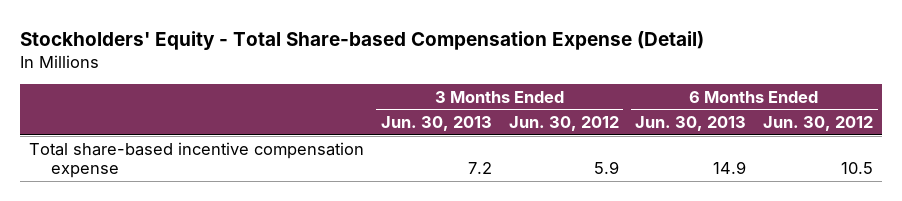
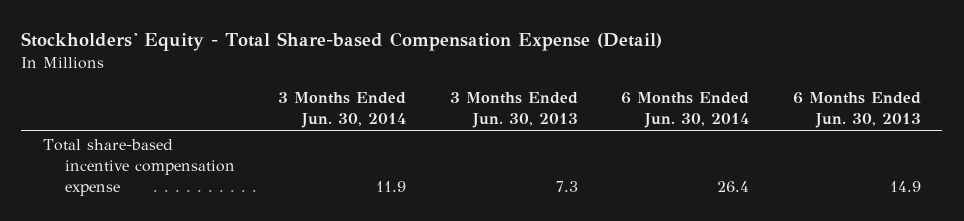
- | 3 Months Ended Jun. 30, 2013 | 3 Months Ended Jun. 30, 2012 | 6 Months Ended Jun. 30, 2013 | 6 Months Ended Jun. 30, 2012
+ | 3 Months Ended Jun. 30, 2014 | 3 Months Ended Jun. 30, 2013 | 6 Months Ended Jun. 30, 2014 | 6 Months Ended Jun. 30, 2013
- Total share-based incentive compensation expense | 7.2 | 5.9 | 14.9 | 10.5
+ Total share-based incentive compensation expense | 11.9 | 7.3 | 26.4 | 14.9

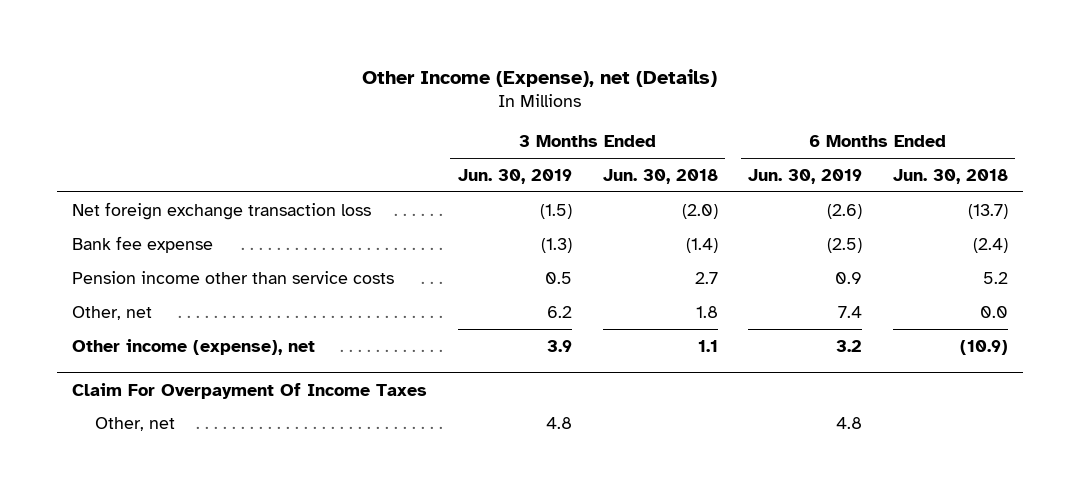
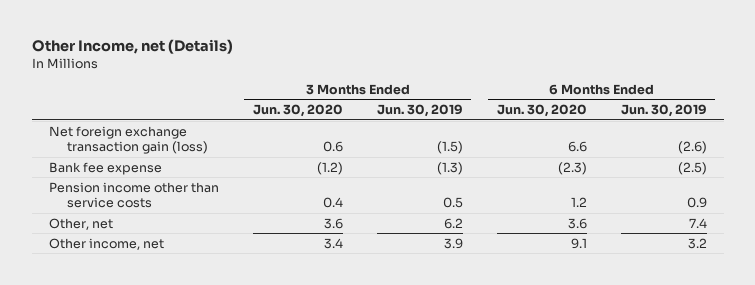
- Other Income (Expense), net (Details)
+ Other Income, net (Details)
- | 3 Months Ended Jun. 30, 2019 | 3 Months Ended Jun. 30, 2018 | 6 Months Ended Jun. 30, 2019 | 6 Months Ended Jun. 30, 2018
+ | 3 Months Ended Jun. 30, 2020 | 3 Months Ended Jun. 30, 2019 | 6 Months Ended Jun. 30, 2020 | 6 Months Ended Jun. 30, 2019
- Net foreign exchange transaction loss | (1.5) | (2.0) | (2.6) | (13.7)
+ Net foreign exchange transaction gain (loss) | 0.6 | (1.5) | 6.6 | (2.6)
- Other income (expense), net | 3.9 | 1.1 | 3.2 | (10.9)
- Claim For Overpayment Of Income Taxes
- Other, net | 4.8 | | 4.8 |
+ Other income, net | 3.4 | 3.9 | 9.1 | 3.2

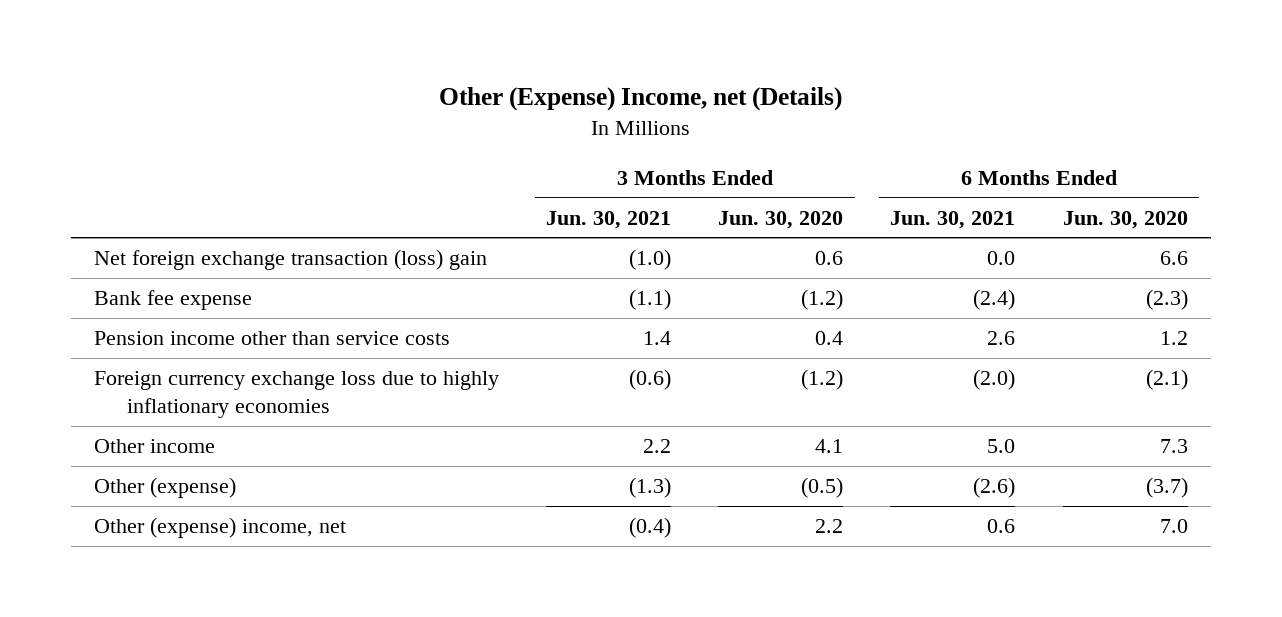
- Other Income, net (Details)
+ Other (Expense) Income, net (Details)
- | 3 Months Ended Jun. 30, 2020 | 3 Months Ended Jun. 30, 2019 | 6 Months Ended Jun. 30, 2020 | 6 Months Ended Jun. 30, 2019
+ | 3 Months Ended Jun. 30, 2021 | 3 Months Ended Jun. 30, 2020 | 6 Months Ended Jun. 30, 2021 | 6 Months Ended Jun. 30, 2020
- Net foreign exchange transaction gain (loss) | 0.6 | (1.5) | 6.6 | (2.6)
+ Net foreign exchange transaction (loss) gain | (1.0) | 0.6 | 0.0 | 6.6
- Other, net | 3.6 | 6.2 | 3.6 | 7.4
- Other income, net | 3.4 | 3.9 | 9.1 | 3.2
+ Foreign currency exchange loss due to highly inflationary economies | (0.6) | (1.2) | (2.0) | (2.1)
+ Other income | 2.2 | 4.1 | 5.0 | 7.3
+ Other (expense) | (1.3) | (0.5) | (2.6) | (3.7)
+ Other (expense) income, net | (0.4) | 2.2 | 0.6 | 7.0

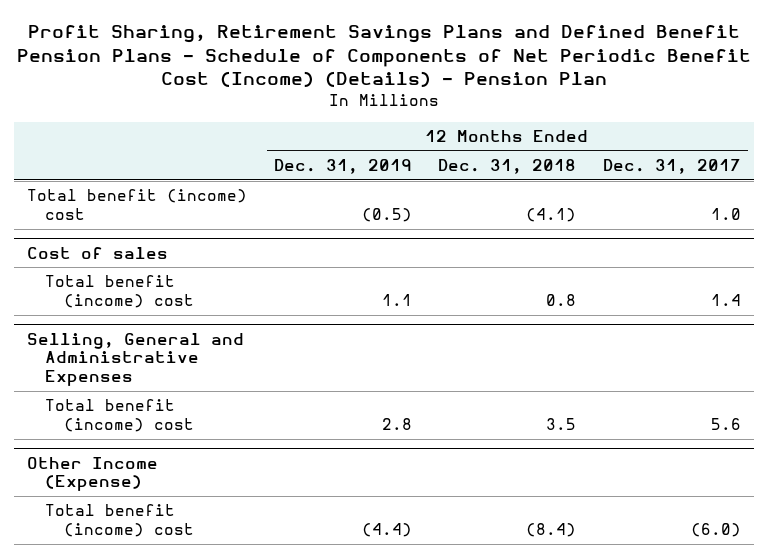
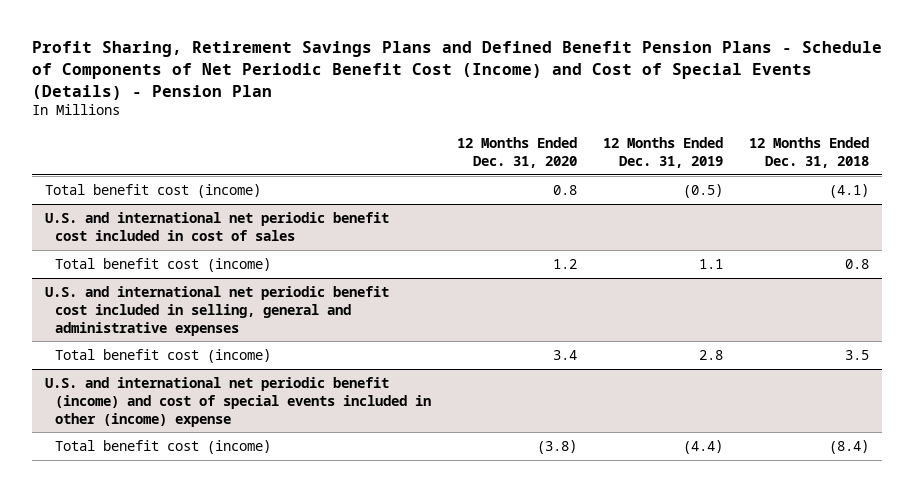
- Profit Sharing, Retirement Savings Plans and Defined Benefit Pension Plans - Schedule of Components of Net Periodic Benefit Cost (Income) (Details) - Pension Plan
+ Profit Sharing, Retirement Savings Plans and Defined Benefit Pension Plans - Schedule of Components of Net Periodic Benefit Cost (Income) and Cost of Special Events (Details) - Pension Plan
- | 12 Months Ended Dec. 31, 2019 | 12 Months Ended Dec. 31, 2018 | 12 Months Ended Dec. 31, 2017
+ | 12 Months Ended Dec. 31, 2020 | 12 Months Ended Dec. 31, 2019 | 12 Months Ended Dec. 31, 2018
- Total benefit (income) cost | (0.5) | (4.1) | 1.0
- Cost of sales
- Total benefit (income) cost | 1.1 | 0.8 | 1.4
- Selling, General and Administrative Expenses
- Total benefit (income) cost | 2.8 | 3.5 | 5.6
- Other Income (Expense)
- Total benefit (income) cost | (4.4) | (8.4) | (6.0)
+ Total benefit cost (income) | 0.8 | (0.5) | (4.1)
+ U.S. and international net periodic benefit cost included in cost of sales
+ Total benefit cost (income) | 1.2 | 1.1 | 0.8
+ U.S. and international net periodic benefit cost included in selling, general and administrative expenses
+ Total benefit cost (income) | 3.4 | 2.8 | 3.5
+ U.S. and international net periodic benefit (income) and cost of special events included in other (income) expense
+ Total benefit cost (income) | (3.8) | (4.4) | (8.4)

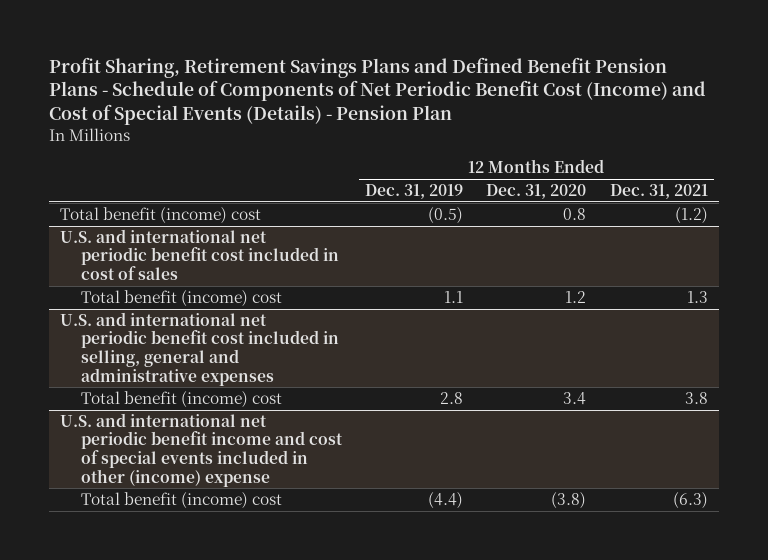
- | 12 Months Ended Dec. 31, 2020 | 12 Months Ended Dec. 31, 2019 | 12 Months Ended Dec. 31, 2018
+ | 12 Months Ended Dec. 31, 2019 | 12 Months Ended Dec. 31, 2020 | 12 Months Ended Dec. 31, 2021
- Total benefit cost (income) | 0.8 | (0.5) | (4.1)
+ Total benefit (income) cost | (0.5) | 0.8 | (1.2)
@ U.S. and international net periodic benefit cost included in cost of sales
- Total benefit cost (income) | 1.2 | 1.1 | 0.8
+ Total benefit (income) cost | 1.1 | 1.2 | 1.3
@ U.S. and international net periodic benefit cost included in selling, general and administrative expenses
- Total benefit cost (income) | 3.4 | 2.8 | 3.5
- U.S. and international net periodic benefit (income) and cost of special events included in other (income) expense
- Total benefit cost (income) | (3.8) | (4.4) | (8.4)
@ U.S. and international net periodic benefit cost included in selling, general and administrative expenses
+ Total benefit (income) cost | 2.8 | 3.4 | 3.8
+ U.S. and international net periodic benefit income and cost of special events included in other (income) expense
+ Total benefit (income) cost | (4.4) | (3.8) | (6.3)

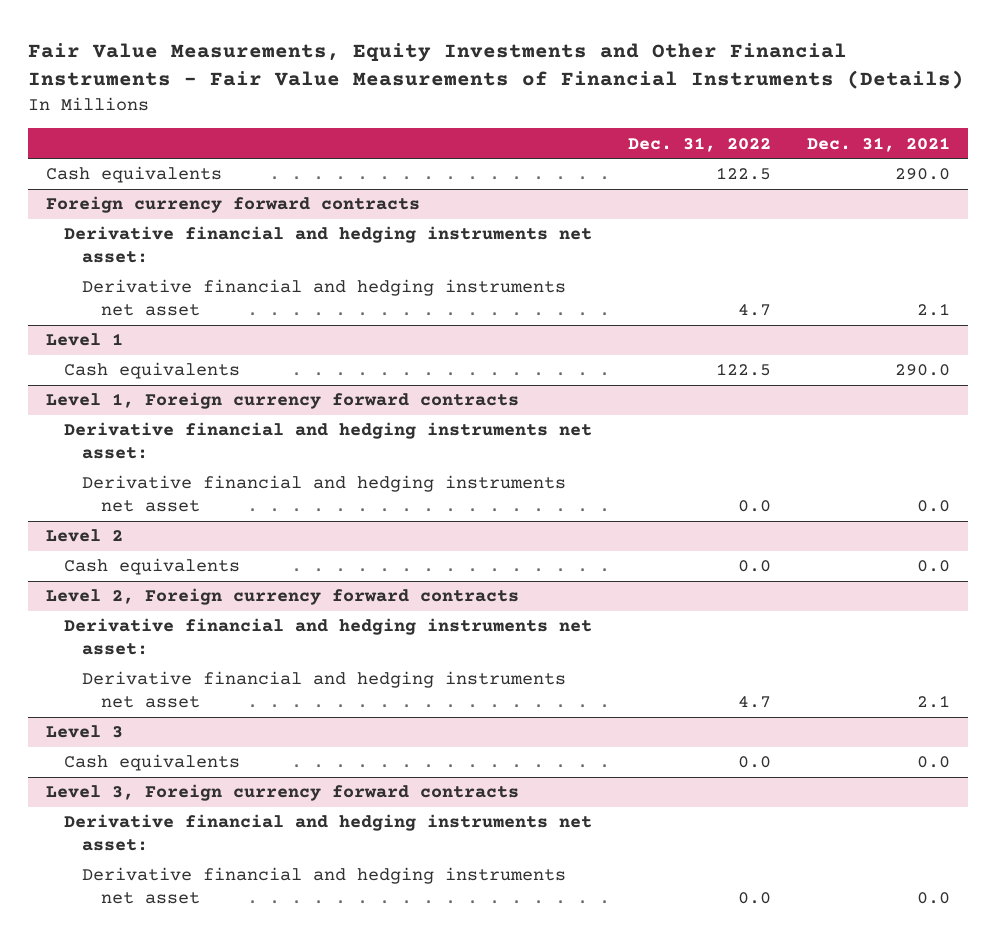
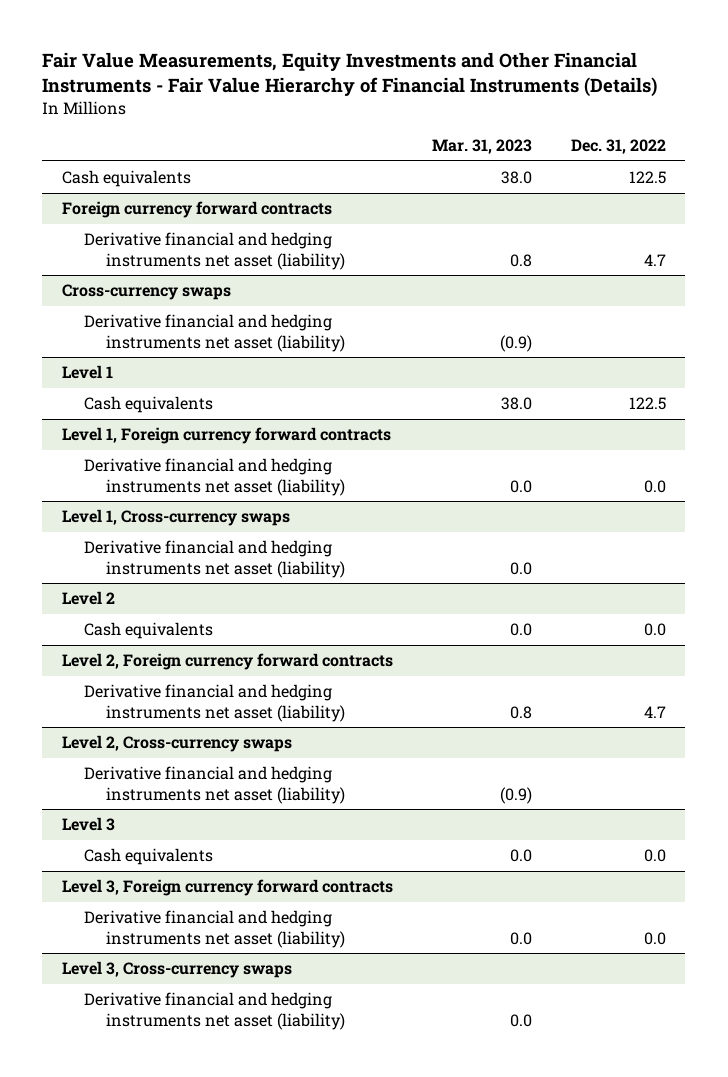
- Fair Value Measurements, Equity Investments and Other Financial Instruments - Fair Value Measurements of Financial Instruments (Details)
+ Fair Value Measurements, Equity Investments and Other Financial Instruments - Fair Value Hierarchy of Financial Instruments (Details)
- | Dec. 31, 2022 | Dec. 31, 2021
+ | Mar. 31, 2023 | Dec. 31, 2022
@ Foreign currency forward contracts
- Derivative financial and hedging instruments net asset:
- Derivative financial and hedging instruments net asset | 4.7 | 2.1
+ Derivative financial and hedging instruments net asset (liability) | 0.8 | 4.7
+ Cross-currency swaps
+ Derivative financial and hedging instruments net asset (liability) | (0.9) |
@ Level 1, Foreign currency forward contracts
- Derivative financial and hedging instruments net asset:
- Derivative financial and hedging instruments net asset | 0.0 | 0.0
+ Derivative financial and hedging instruments net asset (liability) | 0.0 | 0.0
+ Level 1, Cross-currency swaps
+ Derivative financial and hedging instruments net asset (liability) | 0.0 |
@ Level 2, Foreign currency forward contracts
- Derivative financial and hedging instruments net asset:
- Derivative financial and hedging instruments net asset | 4.7 | 2.1
+ Derivative financial and hedging instruments net asset (liability) | 0.8 | 4.7
+ Level 2, Cross-currency swaps
+ Derivative financial and hedging instruments net asset (liability) | (0.9) |
@ Level 3, Foreign currency forward contracts
- Derivative financial and hedging instruments net asset:
- Derivative financial and hedging instruments net asset | 0.0 | 0.0
+ Derivative financial and hedging instruments net asset (liability) | 0.0 | 0.0
+ Level 3, Cross-currency swaps
+ Derivative financial and hedging instruments net asset (liability) | 0.0 |

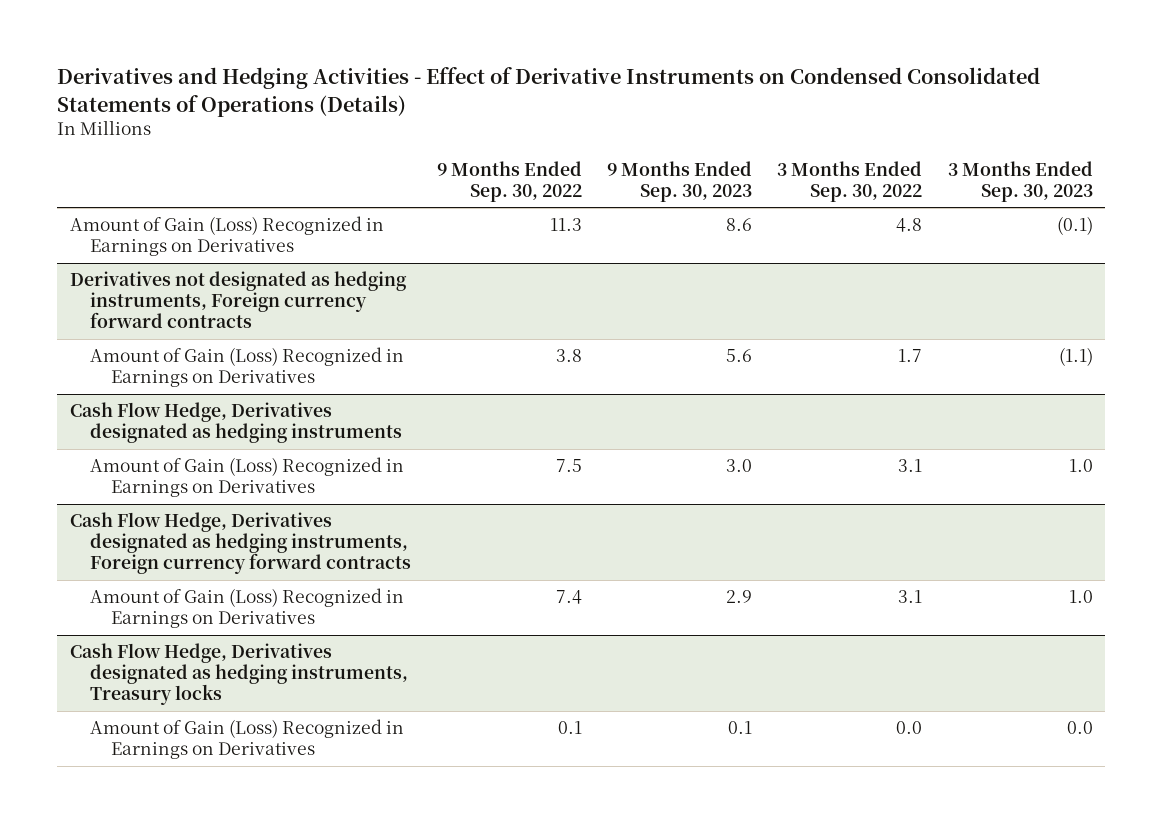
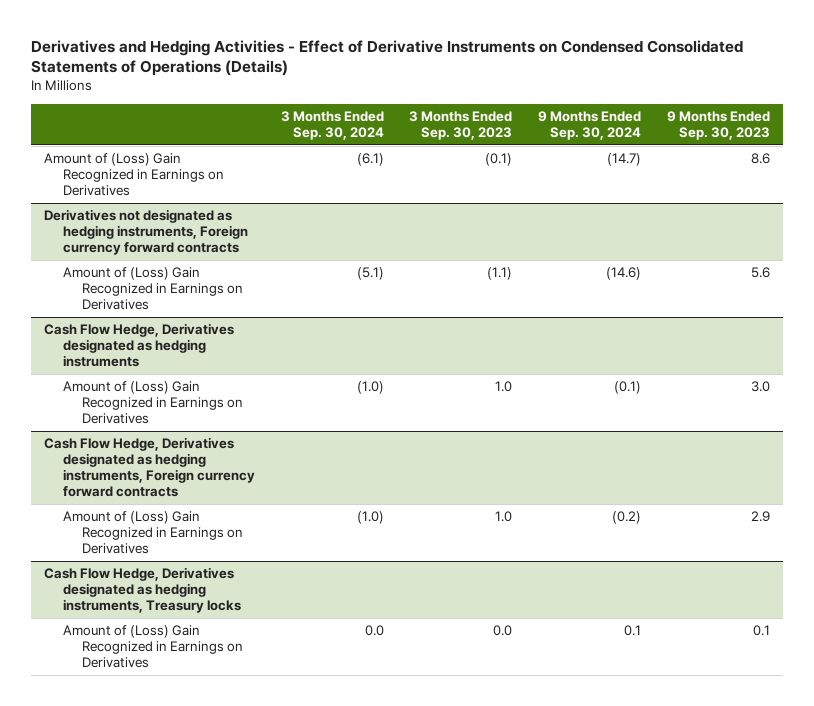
- | 9 Months Ended Sep. 30, 2022 | 9 Months Ended Sep. 30, 2023 | 3 Months Ended Sep. 30, 2022 | 3 Months Ended Sep. 30, 2023
+ | 3 Months Ended Sep. 30, 2024 | 3 Months Ended Sep. 30, 2023 | 9 Months Ended Sep. 30, 2024 | 9 Months Ended Sep. 30, 2023
- Amount of Gain (Loss) Recognized in Earnings on Derivatives | 11.3 | 8.6 | 4.8 | (0.1)
+ Amount of (Loss) Gain Recognized in Earnings on Derivatives | (6.1) | (0.1) | (14.7) | 8.6
@ Derivatives not designated as hedging instruments, Foreign currency forward contracts
- Amount of Gain (Loss) Recognized in Earnings on Derivatives | 3.8 | 5.6 | 1.7 | (1.1)
+ Amount of (Loss) Gain Recognized in Earnings on Derivatives | (5.1) | (1.1) | (14.6) | 5.6
@ Cash Flow Hedge, Derivatives designated as hedging instruments
- Amount of Gain (Loss) Recognized in Earnings on Derivatives | 7.5 | 3.0 | 3.1 | 1.0
+ Amount of (Loss) Gain Recognized in Earnings on Derivatives | (1.0) | 1.0 | (0.1) | 3.0
@ Cash Flow Hedge, Derivatives designated as hedging instruments, Foreign currency forward contracts
- Amount of Gain (Loss) Recognized in Earnings on Derivatives | 7.4 | 2.9 | 3.1 | 1.0
+ Amount of (Loss) Gain Recognized in Earnings on Derivatives | (1.0) | 1.0 | (0.2) | 2.9
@ Cash Flow Hedge, Derivatives designated as hedging instruments, Treasury locks
- Amount of Gain (Loss) Recognized in Earnings on Derivatives | 0.1 | 0.1 | 0.0 | 0.0
+ Amount of (Loss) Gain Recognized in Earnings on Derivatives | 0.0 | 0.0 | 0.1 | 0.1

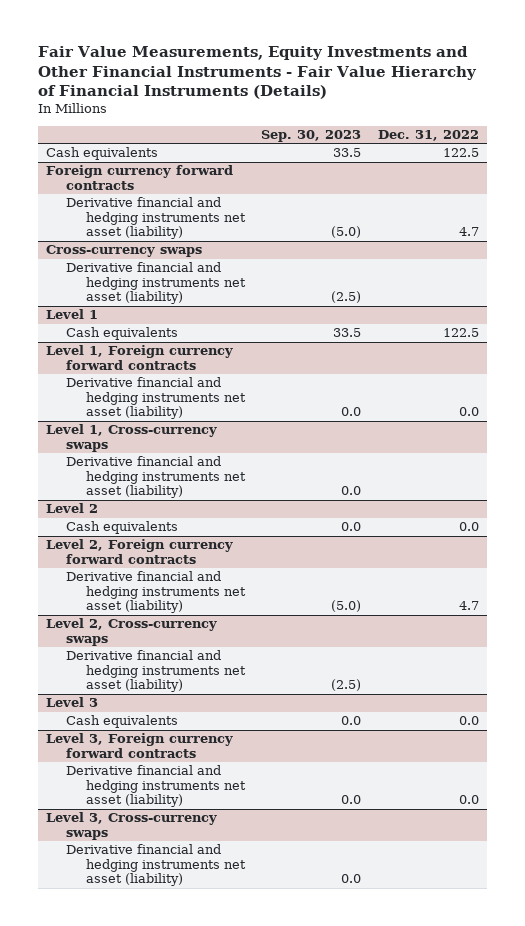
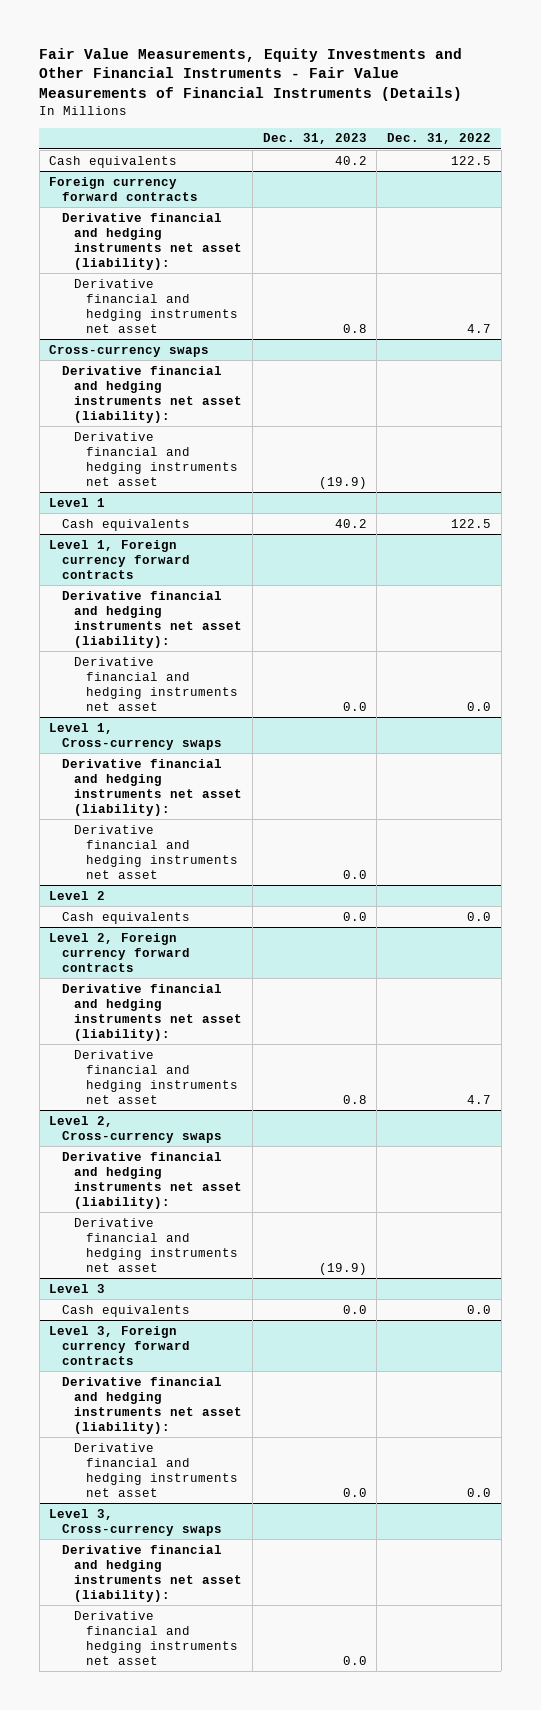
- Fair Value Measurements, Equity Investments and Other Financial Instruments - Fair Value Hierarchy of Financial Instruments (Details)
+ Fair Value Measurements, Equity Investments and Other Financial Instruments - Fair Value Measurements of Financial Instruments (Details)
- | Sep. 30, 2023 | Dec. 31, 2022
+ | Dec. 31, 2023 | Dec. 31, 2022
@ Foreign currency forward contracts
- Derivative financial and hedging instruments net asset (liability) | (5.0) | 4.7
+ Derivative financial and hedging instruments net asset (liability):
+ Derivative financial and hedging instruments net asset | 0.8 | 4.7
@ Cross-currency swaps
- Derivative financial and hedging instruments net asset (liability) | (2.5) |
+ Derivative financial and hedging instruments net asset (liability):
+ Derivative financial and hedging instruments net asset | (19.9) |
@ Level 1, Foreign currency forward contracts
- Derivative financial and hedging instruments net asset (liability) | 0.0 | 0.0
+ Derivative financial and hedging instruments net asset (liability):
+ Derivative financial and hedging instruments net asset | 0.0 | 0.0
@ Level 1, Cross-currency swaps
- Derivative financial and hedging instruments net asset (liability) | 0.0 |
+ Derivative financial and hedging instruments net asset (liability):
+ Derivative financial and hedging instruments net asset | 0.0 |
@ Level 2, Foreign currency forward contracts
- Derivative financial and hedging instruments net asset (liability) | (5.0) | 4.7
+ Derivative financial and hedging instruments net asset (liability):
+ Derivative financial and hedging instruments net asset | 0.8 | 4.7
@ Level 2, Cross-currency swaps
- Derivative financial and hedging instruments net asset (liability) | (2.5) |
+ Derivative financial and hedging instruments net asset (liability):
+ Derivative financial and hedging instruments net asset | (19.9) |
@ Level 3, Foreign currency forward contracts
- Derivative financial and hedging instruments net asset (liability) | 0.0 | 0.0
+ Derivative financial and hedging instruments net asset (liability):
+ Derivative financial and hedging instruments net asset | 0.0 | 0.0
@ Level 3, Cross-currency swaps
- Derivative financial and hedging instruments net asset (liability) | 0.0 |
+ Derivative financial and hedging instruments net asset (liability):
+ Derivative financial and hedging instruments net asset | 0.0 |

